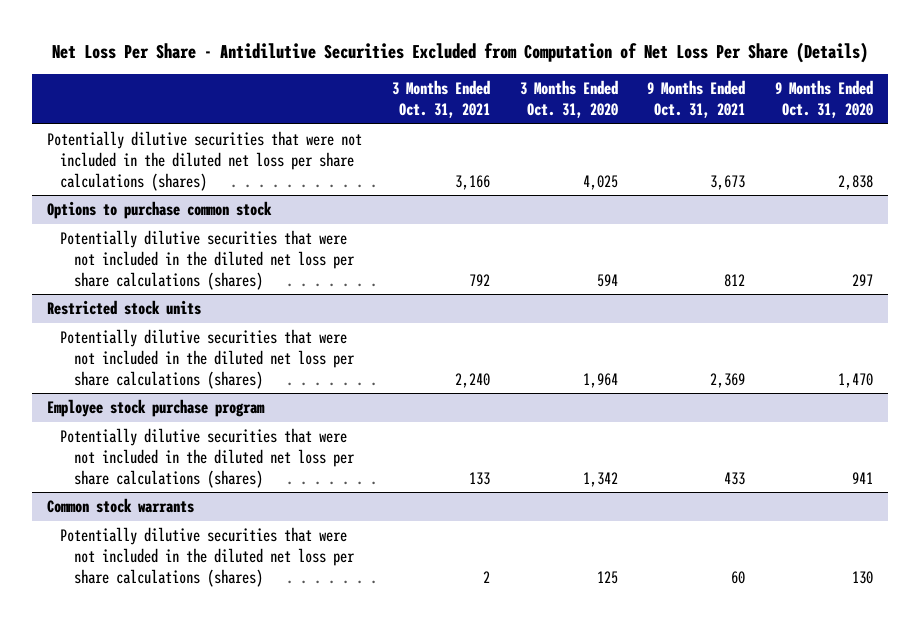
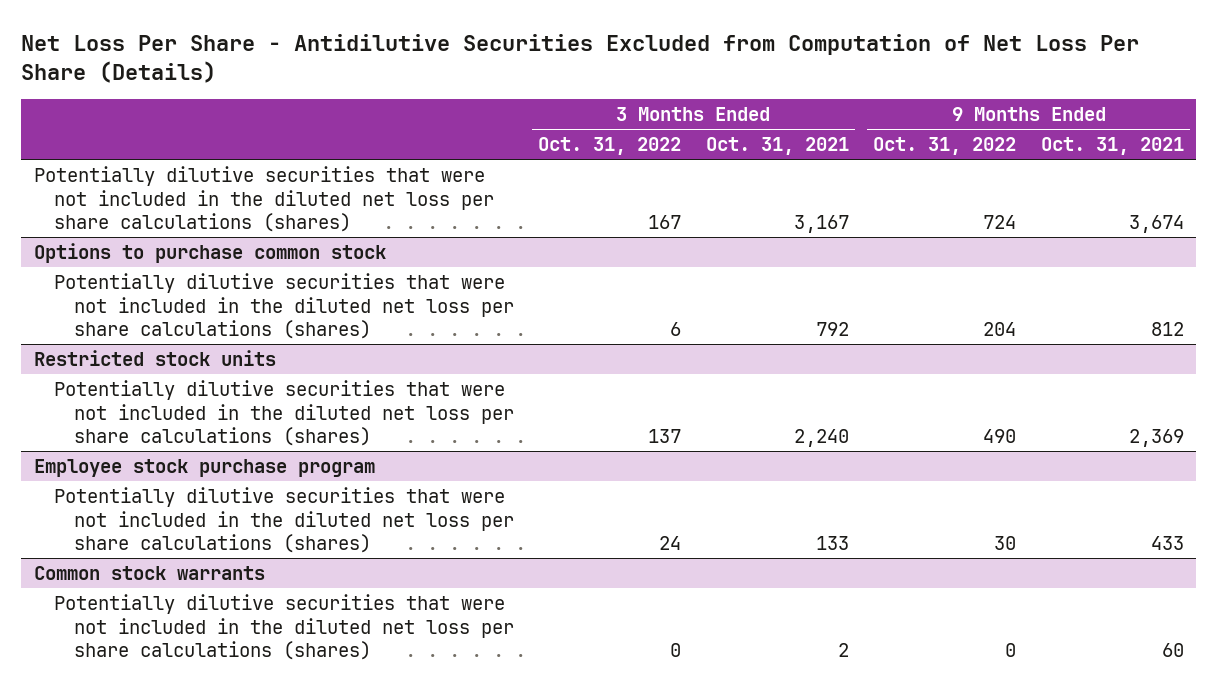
- | 3 Months Ended Oct. 31, 2021 | 3 Months Ended Oct. 31, 2020 | 9 Months Ended Oct. 31, 2021 | 9 Months Ended Oct. 31, 2020
+ | 3 Months Ended Oct. 31, 2022 | 3 Months Ended Oct. 31, 2021 | 9 Months Ended Oct. 31, 2022 | 9 Months Ended Oct. 31, 2021
- Potentially dilutive securities that were not included in the diluted net loss per share calculations (shares) | 3,166 | 4,025 | 3,673 | 2,838
+ Potentially dilutive securities that were not included in the diluted net loss per share calculations (shares) | 167 | 3,167 | 724 | 3,674

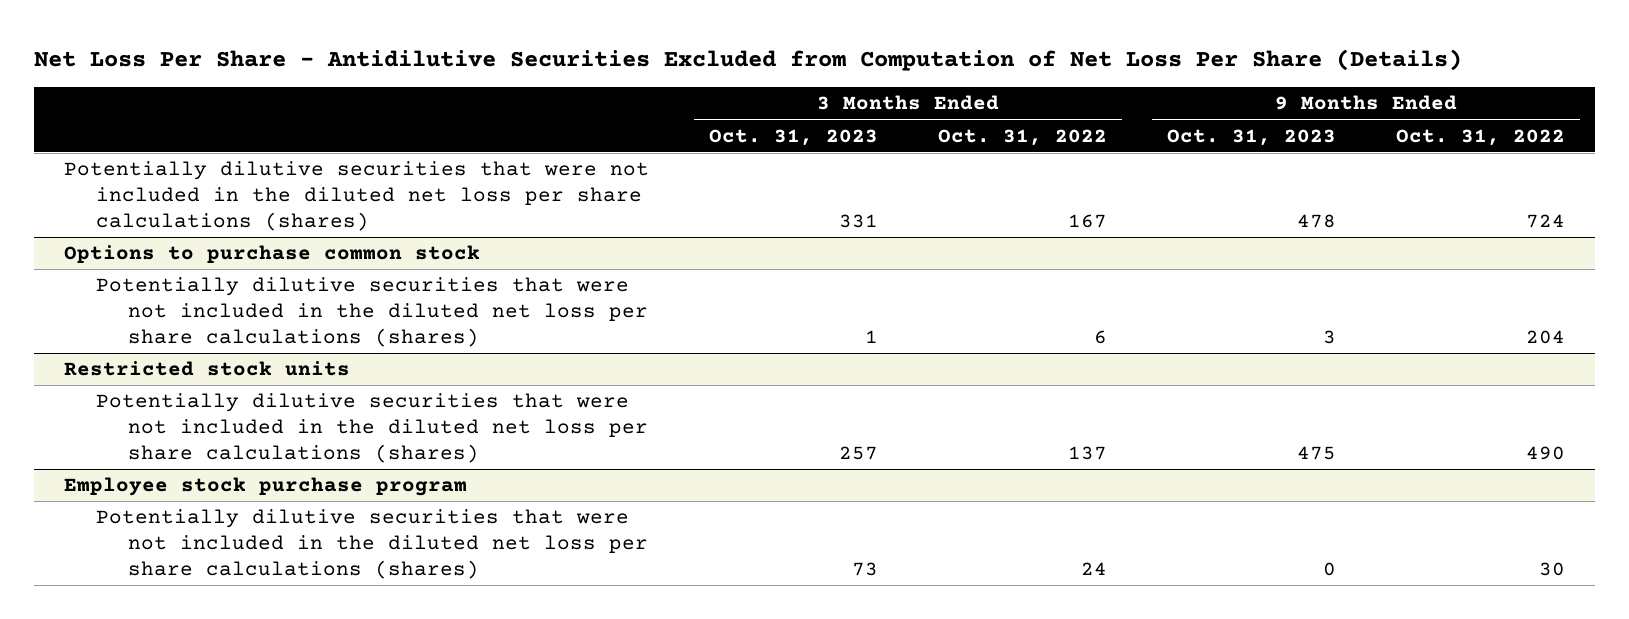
- | 3 Months Ended Oct. 31, 2022 | 3 Months Ended Oct. 31, 2021 | 9 Months Ended Oct. 31, 2022 | 9 Months Ended Oct. 31, 2021
+ | 3 Months Ended Oct. 31, 2023 | 3 Months Ended Oct. 31, 2022 | 9 Months Ended Oct. 31, 2023 | 9 Months Ended Oct. 31, 2022
- Common stock warrants
- Potentially dilutive securities that were not included in the diluted net loss per share calculations (shares) | 0 | 2 | 0 | 60

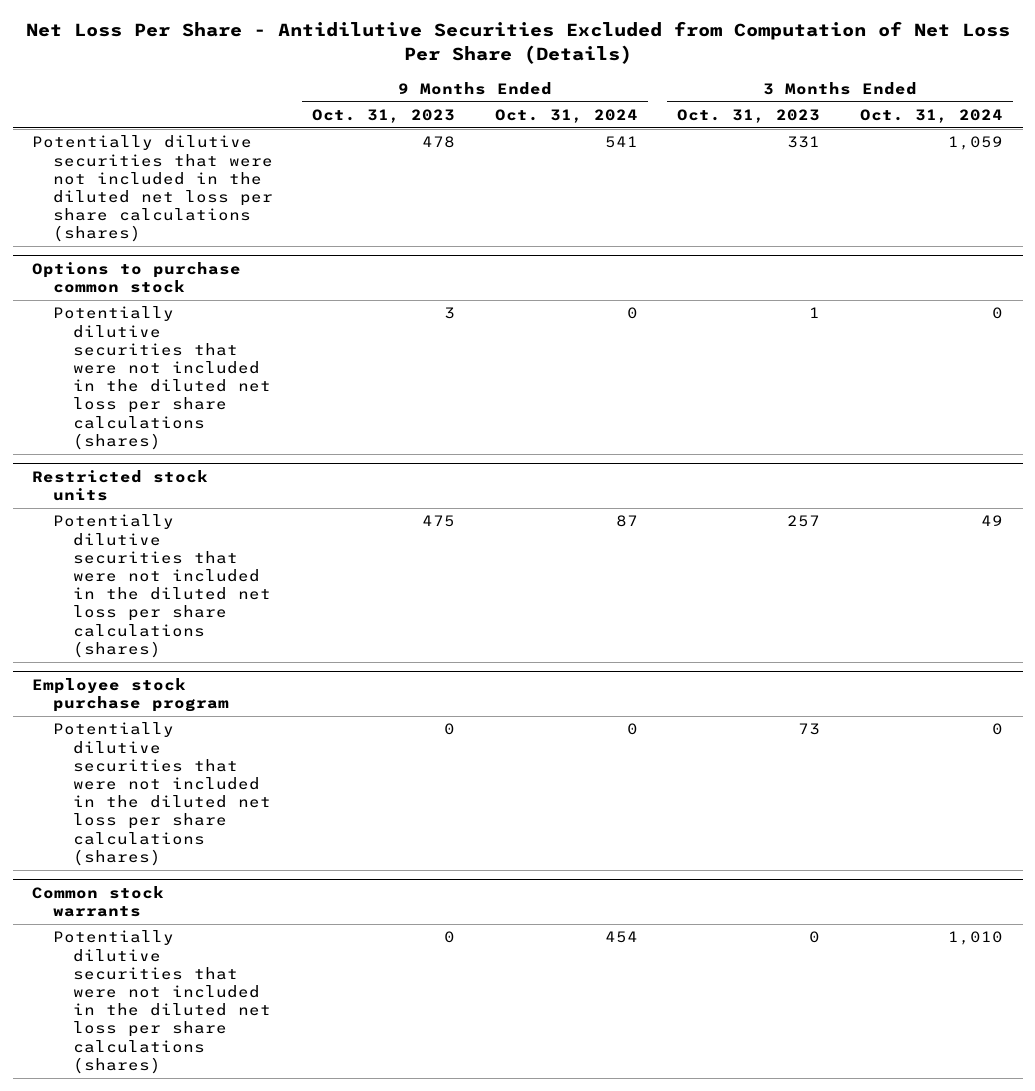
- | 3 Months Ended Oct. 31, 2023 | 3 Months Ended Oct. 31, 2022 | 9 Months Ended Oct. 31, 2023 | 9 Months Ended Oct. 31, 2022
+ | 9 Months Ended Oct. 31, 2023 | 9 Months Ended Oct. 31, 2024 | 3 Months Ended Oct. 31, 2023 | 3 Months Ended Oct. 31, 2024
+ Common stock warrants
+ Potentially dilutive securities that were not included in the diluted net loss per share calculations (shares) | 0 | 454 | 0 | 1,010

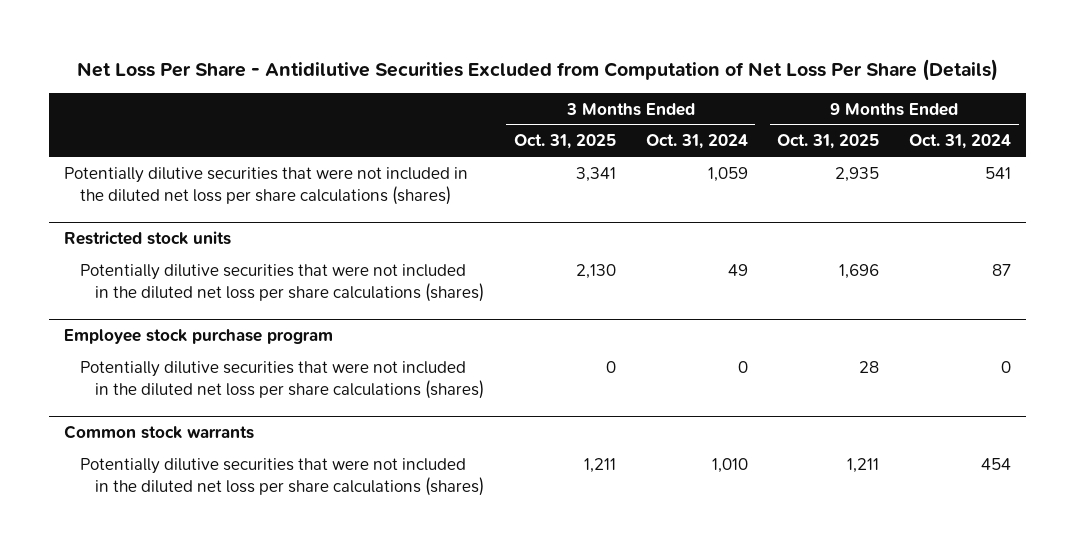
- | 9 Months Ended Oct. 31, 2023 | 9 Months Ended Oct. 31, 2024 | 3 Months Ended Oct. 31, 2023 | 3 Months Ended Oct. 31, 2024
+ | 3 Months Ended Oct. 31, 2025 | 3 Months Ended Oct. 31, 2024 | 9 Months Ended Oct. 31, 2025 | 9 Months Ended Oct. 31, 2024
- Options to purchase common stock
- Potentially dilutive securities that were not included in the diluted net loss per share calculations (shares) | 3 | 0 | 1 | 0

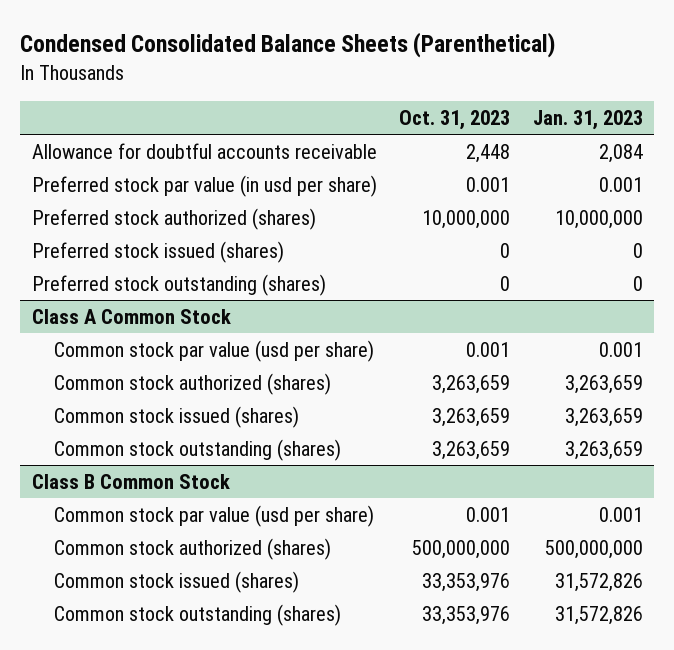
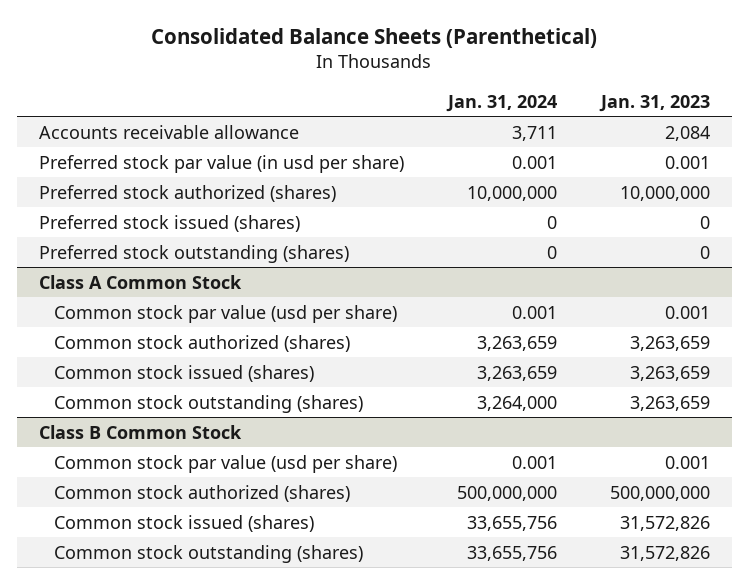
- Condensed Consolidated Balance Sheets (Parenthetical)
+ Consolidated Balance Sheets (Parenthetical)
- | Oct. 31, 2023 | Jan. 31, 2023
+ | Jan. 31, 2024 | Jan. 31, 2023
- Allowance for doubtful accounts receivable | 2,448 | 2,084
+ Accounts receivable allowance | 3,711 | 2,084

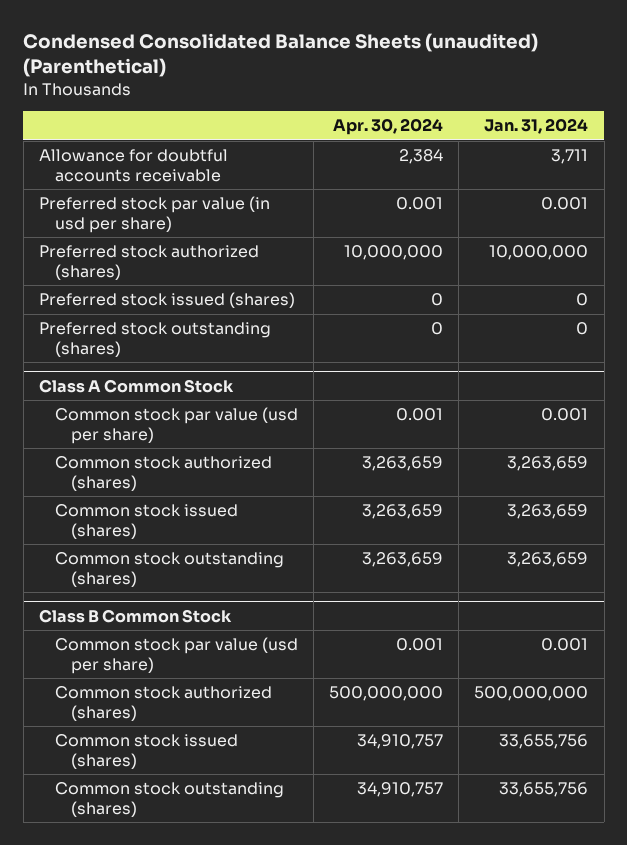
- Consolidated Balance Sheets (Parenthetical)
+ Condensed Consolidated Balance Sheets (unaudited) (Parenthetical)
- | Jan. 31, 2024 | Jan. 31, 2023
+ | Apr. 30, 2024 | Jan. 31, 2024
- Accounts receivable allowance | 3,711 | 2,084
+ Allowance for doubtful accounts receivable | 2,384 | 3,711
@ Class A Common Stock
- Common stock outstanding (shares) | 3,264,000 | 3,263,659
+ Common stock outstanding (shares) | 3,263,659 | 3,263,659

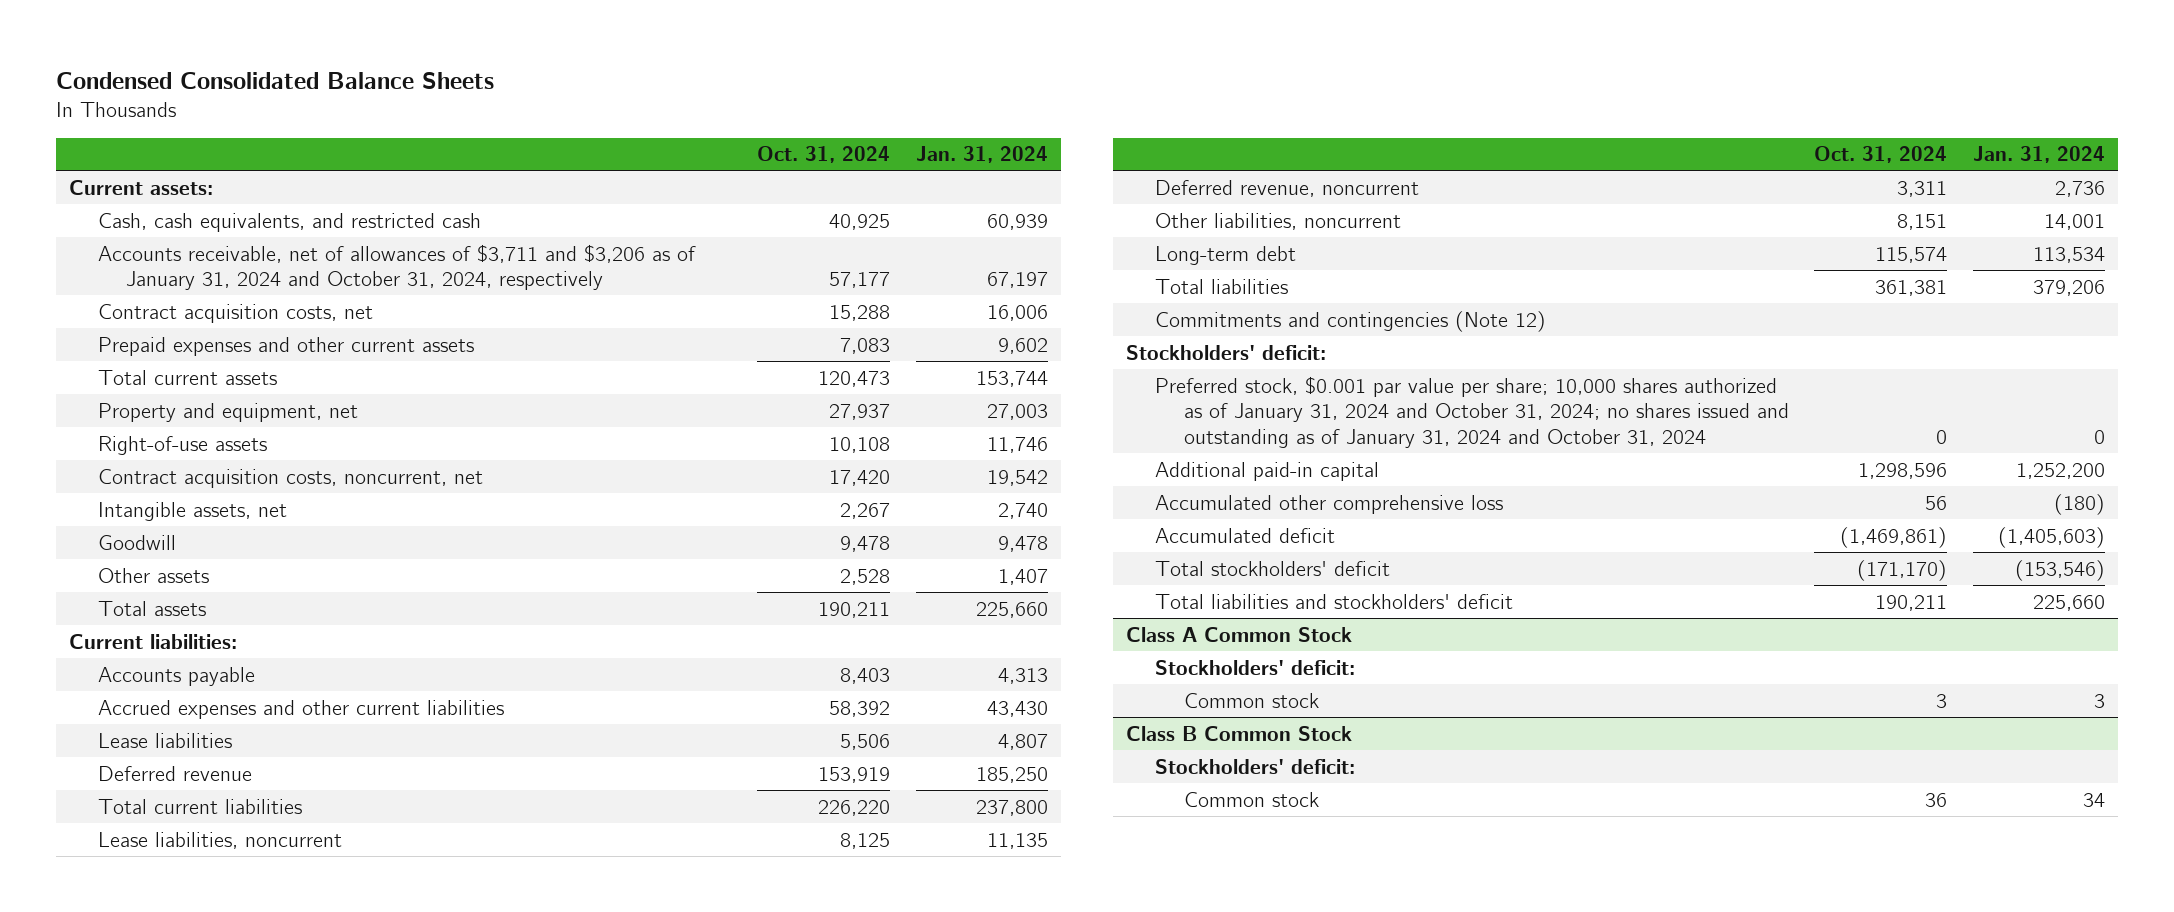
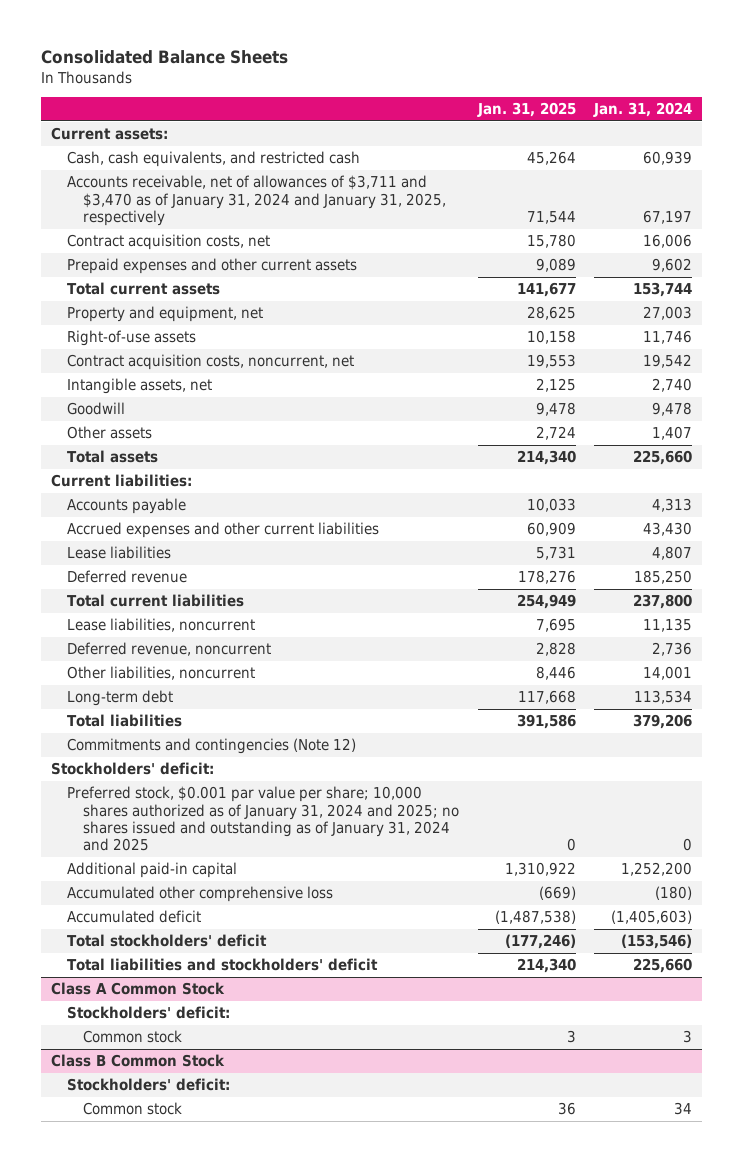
- Condensed Consolidated Balance Sheets
+ Consolidated Balance Sheets
- | Oct. 31, 2024 | Jan. 31, 2024
+ | Jan. 31, 2025 | Jan. 31, 2024
- Accounts receivable, net of allowances of $3,711 and $3,206 as of January 31, 2024 and October 31, 2024, respectively | 57,177 | 67,197
+ Accounts receivable, net of allowances of $3,711 and $3,470 as of January 31, 2024 and January 31, 2025, respectively | 71,544 | 67,197
- Preferred stock, $0.001 par value per share; 10,000 shares authorized as of January 31, 2024 and October 31, 2024; no shares issued and outstanding as of January 31, 2024 and October 31, 2024 | 0 | 0
+ Preferred stock, $0.001 par value per share; 10,000 shares authorized as of January 31, 2024 and 2025; no shares issued and outstanding as of January 31, 2024 and 2025 | 0 | 0

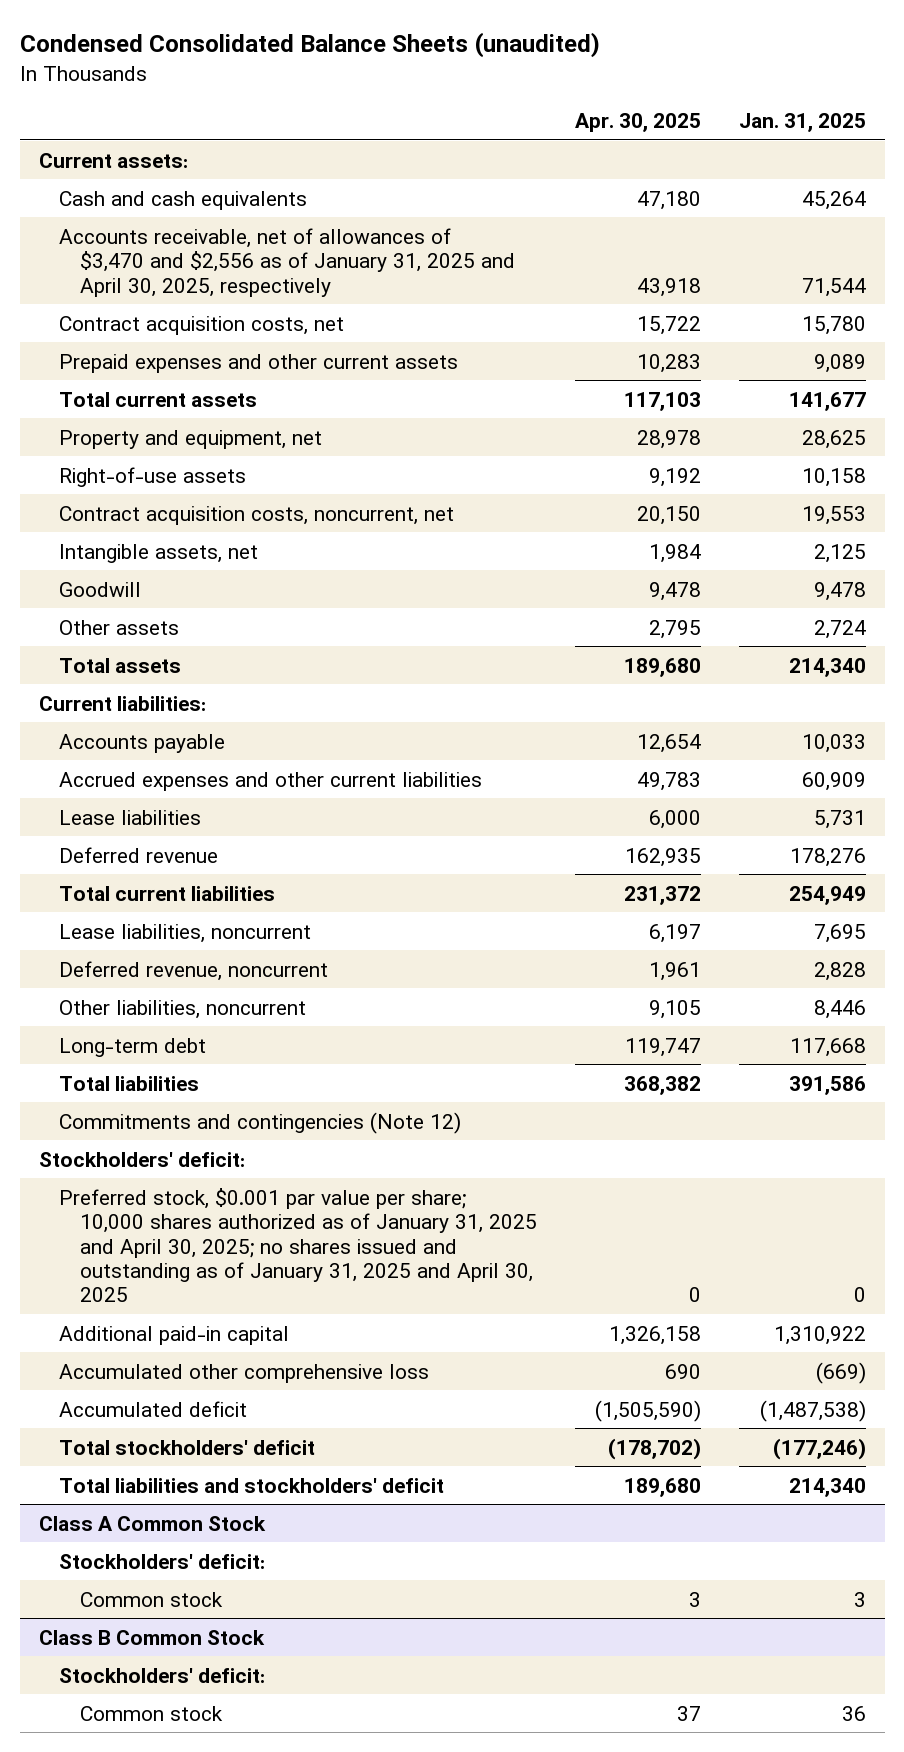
- Consolidated Balance Sheets
+ Condensed Consolidated Balance Sheets (unaudited)
- | Jan. 31, 2025 | Jan. 31, 2024
+ | Apr. 30, 2025 | Jan. 31, 2025
- Cash, cash equivalents, and restricted cash | 45,264 | 60,939
- Accounts receivable, net of allowances of $3,711 and $3,470 as of January 31, 2024 and January 31, 2025, respectively | 71,544 | 67,197
+ Cash and cash equivalents | 47,180 | 45,264
+ Accounts receivable, net of allowances of $3,470 and $2,556 as of January 31, 2025 and April 30, 2025, respectively | 43,918 | 71,544
- Preferred stock, $0.001 par value per share; 10,000 shares authorized as of January 31, 2024 and 2025; no shares issued and outstanding as of January 31, 2024 and 2025 | 0 | 0
+ Preferred stock, $0.001 par value per share; 10,000 shares authorized as of January 31, 2025 and April 30, 2025; no shares issued and outstanding as of January 31, 2025 and April 30, 2025 | 0 | 0

